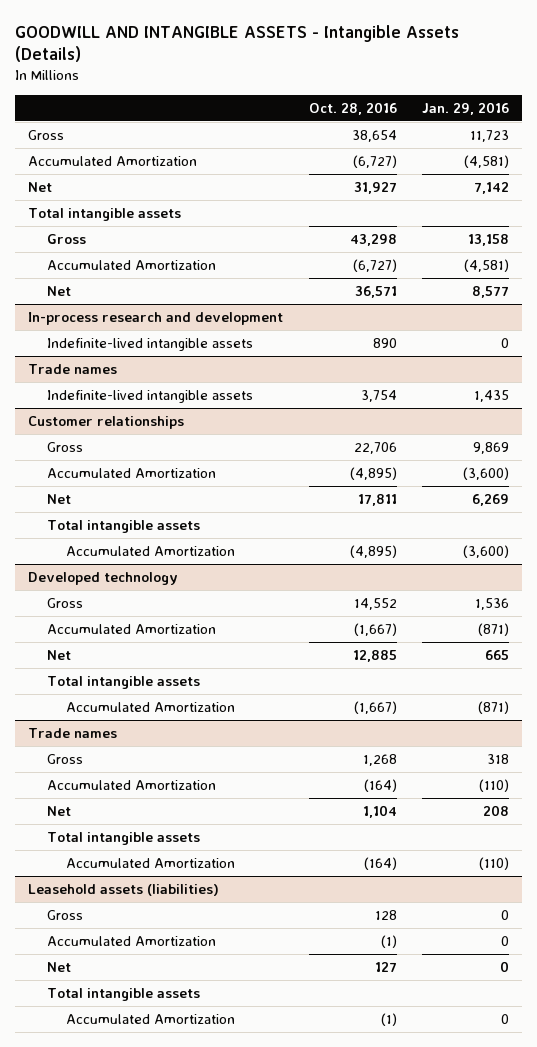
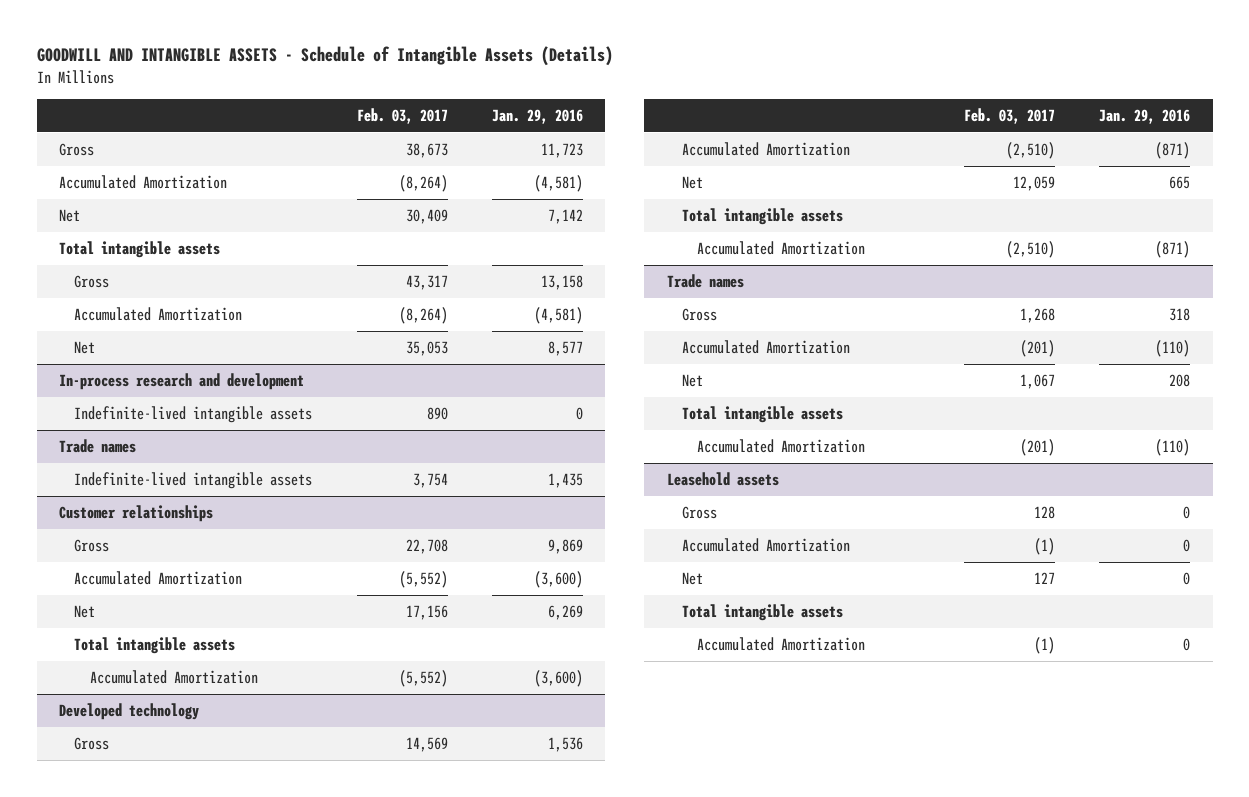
- GOODWILL AND INTANGIBLE ASSETS - Intangible Assets (Details)
+ GOODWILL AND INTANGIBLE ASSETS - Schedule of Intangible Assets (Details)
- | Oct. 28, 2016 | Jan. 29, 2016
+ | Feb. 03, 2017 | Jan. 29, 2016
- Leasehold assets (liabilities)
+ Leasehold assets

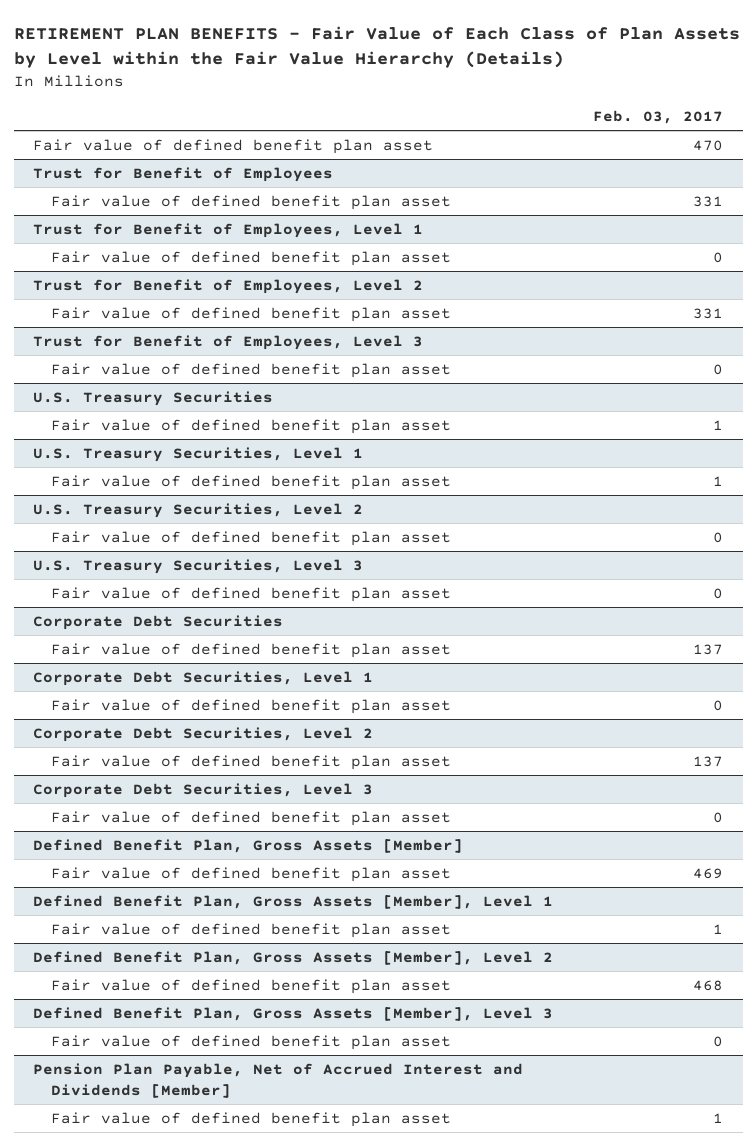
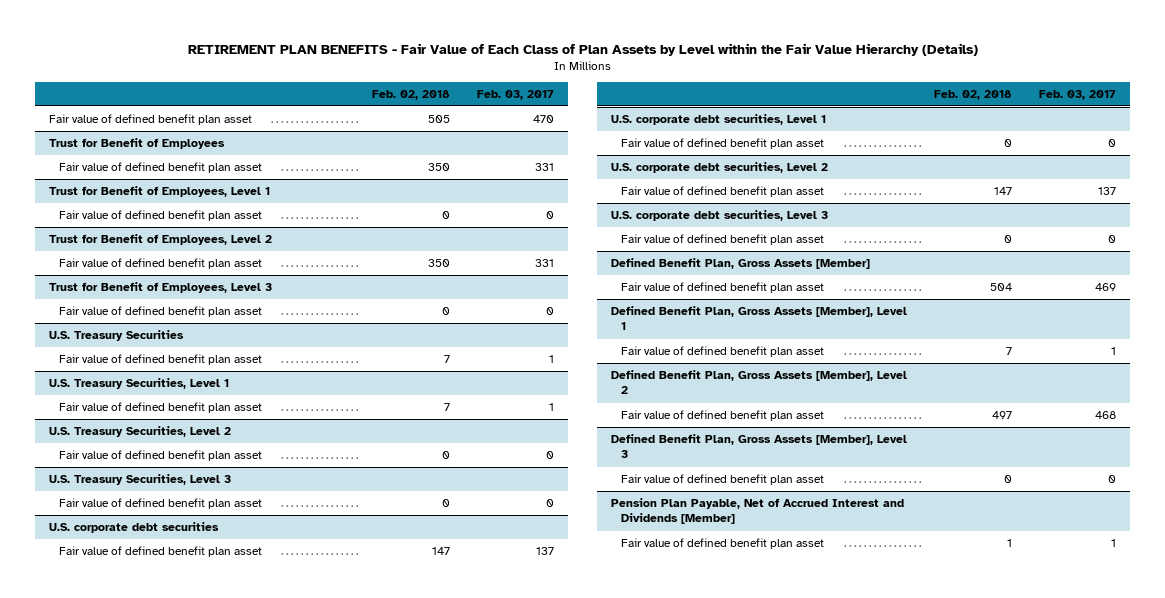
- | Feb. 03, 2017
+ | Feb. 02, 2018 | Feb. 03, 2017
- Corporate Debt Securities
+ U.S. corporate debt securities
- Corporate Debt Securities, Level 1
+ U.S. corporate debt securities, Level 1
- Corporate Debt Securities, Level 2
+ U.S. corporate debt securities, Level 2
- Corporate Debt Securities, Level 3
+ U.S. corporate debt securities, Level 3

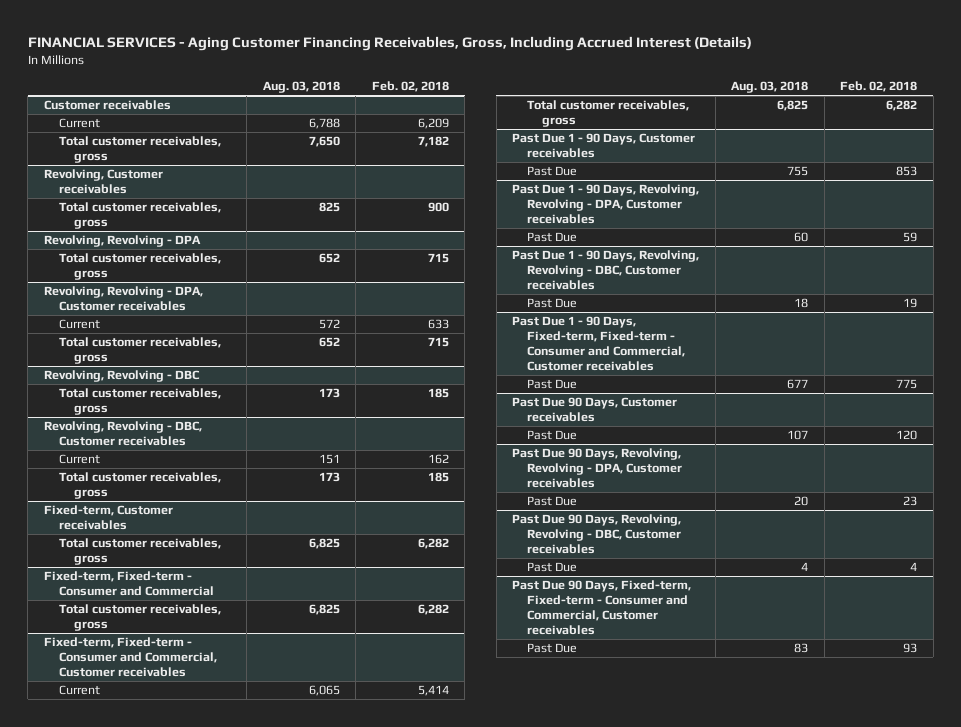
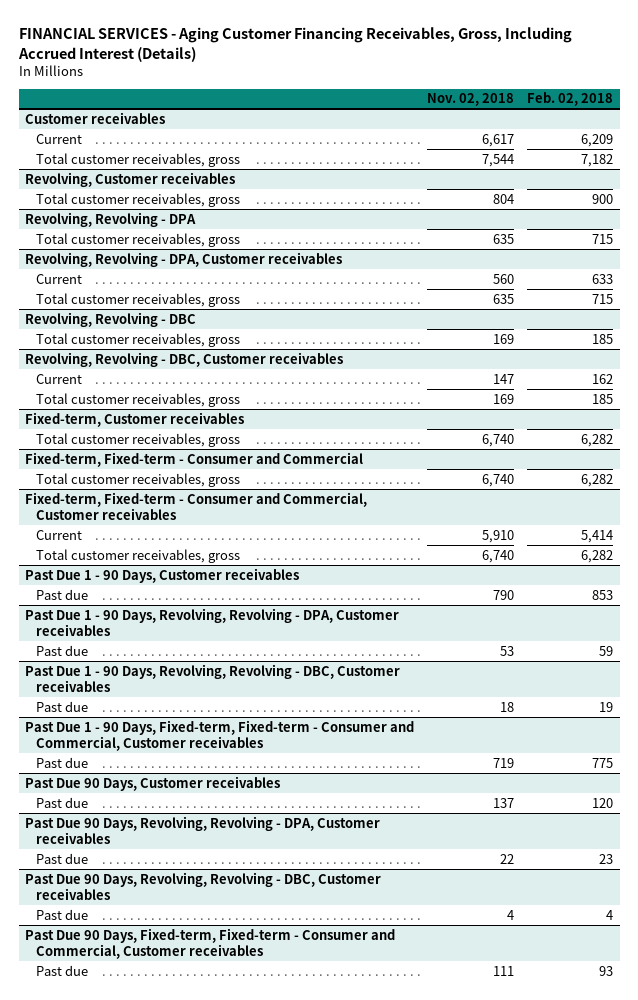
- | Aug. 03, 2018 | Feb. 02, 2018
+ | Nov. 02, 2018 | Feb. 02, 2018
@ Past Due 1 - 90 Days, Customer receivables
- Past Due | 755 | 853
+ Past due | 790 | 853
@ Past Due 1 - 90 Days, Revolving, Revolving - DPA, Customer receivables
- Past Due | 60 | 59
+ Past due | 53 | 59
@ Past Due 1 - 90 Days, Revolving, Revolving - DBC, Customer receivables
- Past Due | 18 | 19
+ Past due | 18 | 19
@ Past Due 1 - 90 Days, Fixed-term, Fixed-term - Consumer and Commercial, Customer receivables
- Past Due | 677 | 775
+ Past due | 719 | 775
@ Past Due 90 Days, Customer receivables
- Past Due | 107 | 120
+ Past due | 137 | 120
@ Past Due 90 Days, Revolving, Revolving - DPA, Customer receivables
- Past Due | 20 | 23
+ Past due | 22 | 23
@ Past Due 90 Days, Revolving, Revolving - DBC, Customer receivables
- Past Due | 4 | 4
+ Past due | 4 | 4
@ Past Due 90 Days, Fixed-term, Fixed-term - Consumer and Commercial, Customer receivables
- Past Due | 83 | 93
+ Past due | 111 | 93

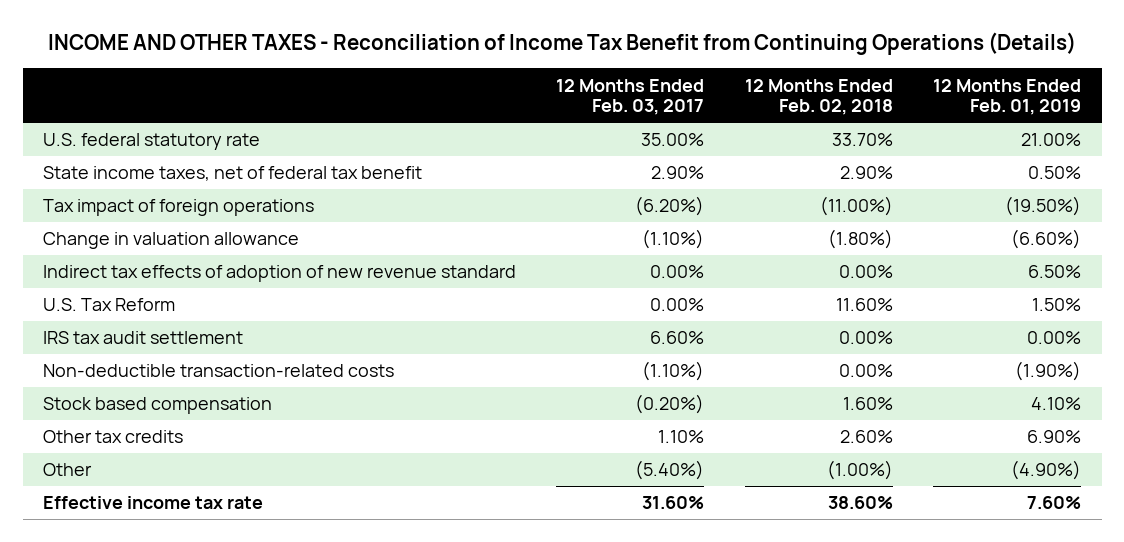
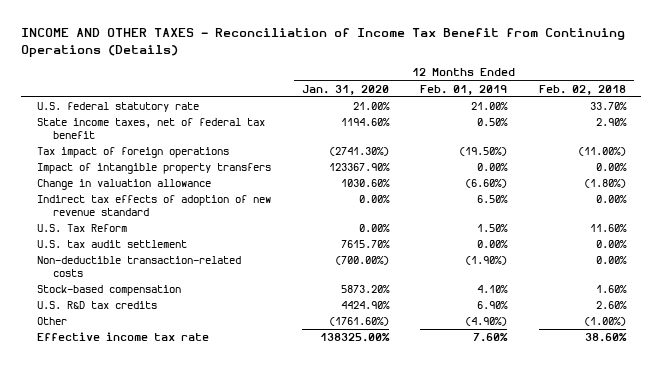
- | 12 Months Ended Feb. 03, 2017 | 12 Months Ended Feb. 02, 2018 | 12 Months Ended Feb. 01, 2019
+ | 12 Months Ended Jan. 31, 2020 | 12 Months Ended Feb. 01, 2019 | 12 Months Ended Feb. 02, 2018
+ Impact of intangible property transfers | 123367.90% | 0.00% | 0.00%
- IRS tax audit settlement | 6.60% | 0.00% | 0.00%
+ U.S. tax audit settlement | 7615.70% | 0.00% | 0.00%
- Stock based compensation | (0.20%) | 1.60% | 4.10%
- Other tax credits | 1.10% | 2.60% | 6.90%
+ Stock-based compensation | 5873.20% | 4.10% | 1.60%
+ U.S. R&D tax credits | 4424.90% | 6.90% | 2.60%

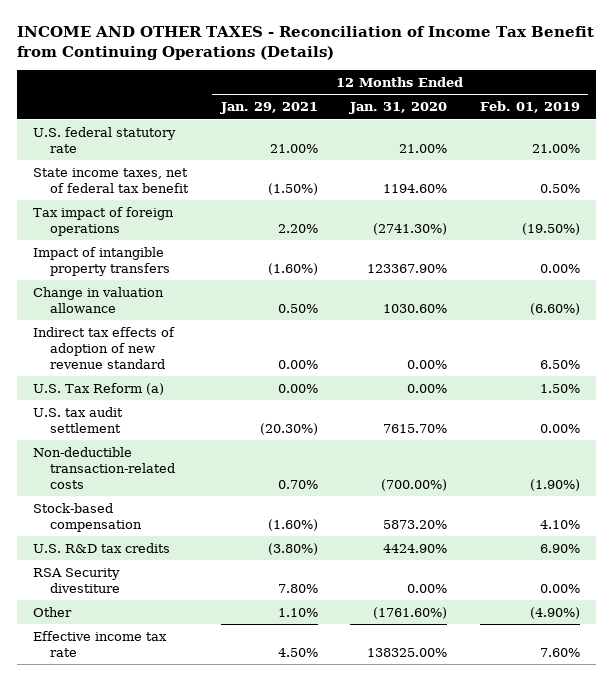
- | 12 Months Ended Jan. 31, 2020 | 12 Months Ended Feb. 01, 2019 | 12 Months Ended Feb. 02, 2018
+ | 12 Months Ended Jan. 29, 2021 | 12 Months Ended Jan. 31, 2020 | 12 Months Ended Feb. 01, 2019
- U.S. Tax Reform | 0.00% | 1.50% | 11.60%
+ U.S. Tax Reform (a) | 0.00% | 0.00% | 1.50%
+ RSA Security divestiture | 7.80% | 0.00% | 0.00%

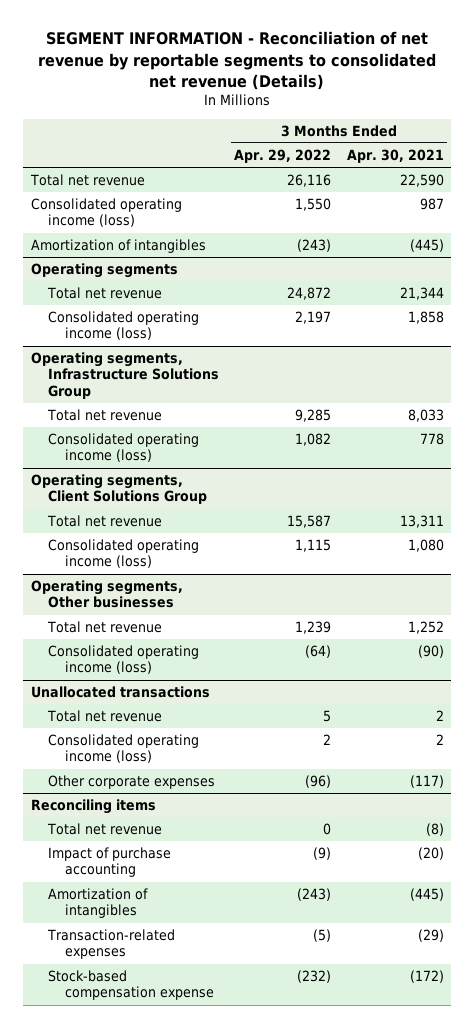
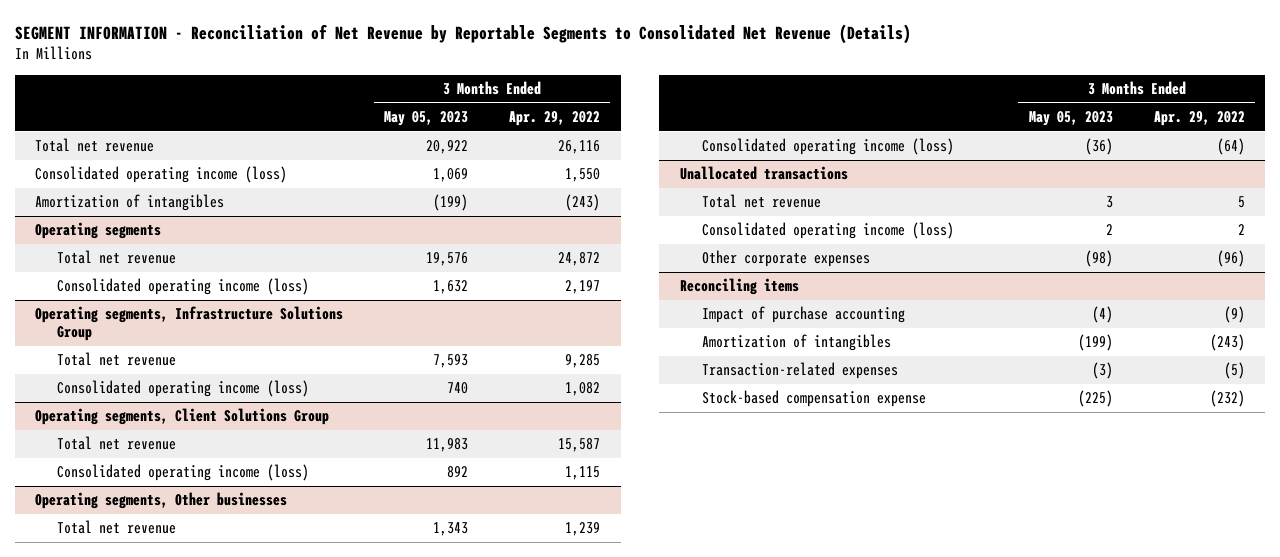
- SEGMENT INFORMATION - Reconciliation of net revenue by reportable segments to consolidated net revenue (Details)
+ SEGMENT INFORMATION - Reconciliation of Net Revenue by Reportable Segments to Consolidated Net Revenue (Details)
- | 3 Months Ended Apr. 29, 2022 | 3 Months Ended Apr. 30, 2021
+ | 3 Months Ended May 05, 2023 | 3 Months Ended Apr. 29, 2022
@ Reconciling items
- Total net revenue | 0 | (8)

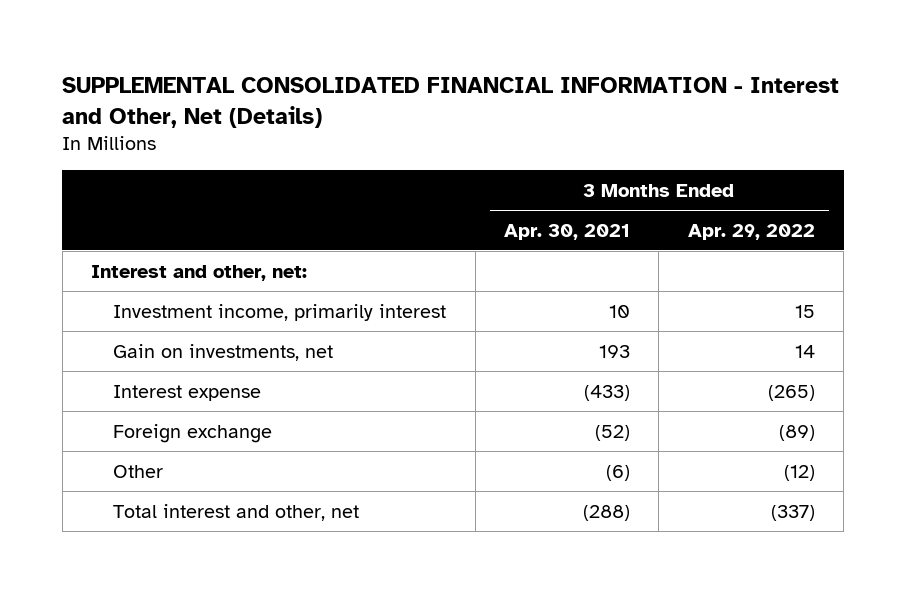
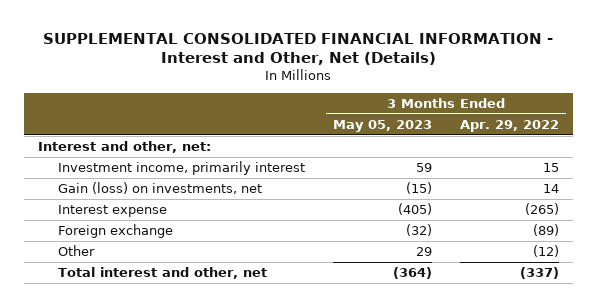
- | 3 Months Ended Apr. 30, 2021 | 3 Months Ended Apr. 29, 2022
+ | 3 Months Ended May 05, 2023 | 3 Months Ended Apr. 29, 2022
- Gain on investments, net | 193 | 14
+ Gain (loss) on investments, net | (15) | 14

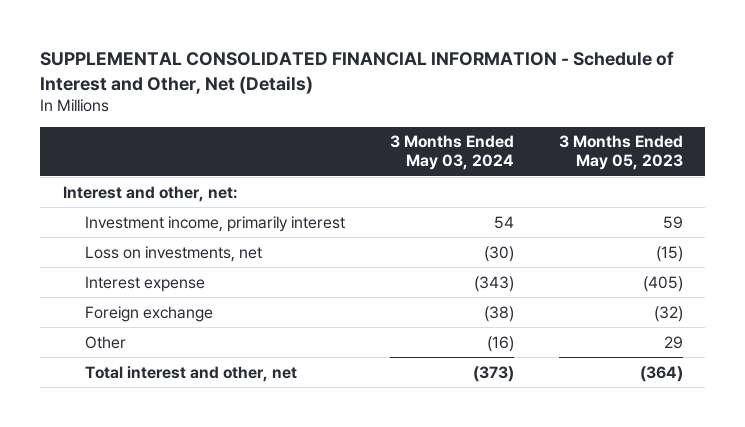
- SUPPLEMENTAL CONSOLIDATED FINANCIAL INFORMATION - Interest and Other, Net (Details)
+ SUPPLEMENTAL CONSOLIDATED FINANCIAL INFORMATION - Schedule of Interest and Other, Net (Details)
- | 3 Months Ended May 05, 2023 | 3 Months Ended Apr. 29, 2022
+ | 3 Months Ended May 03, 2024 | 3 Months Ended May 05, 2023
- Gain (loss) on investments, net | (15) | 14
+ Loss on investments, net | (30) | (15)

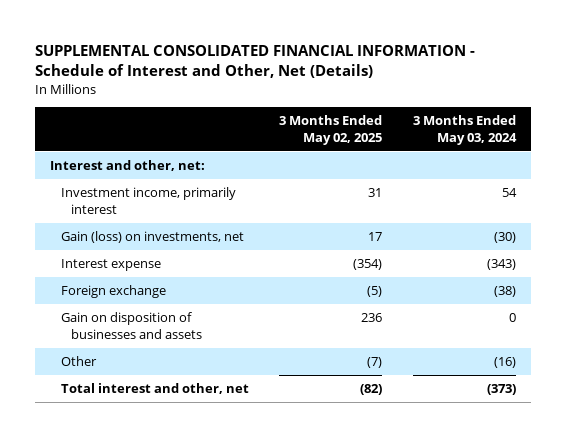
- | 3 Months Ended May 03, 2024 | 3 Months Ended May 05, 2023
+ | 3 Months Ended May 02, 2025 | 3 Months Ended May 03, 2024
- Loss on investments, net | (30) | (15)
+ Gain (loss) on investments, net | 17 | (30)
+ Gain on disposition of businesses and assets | 236 | 0

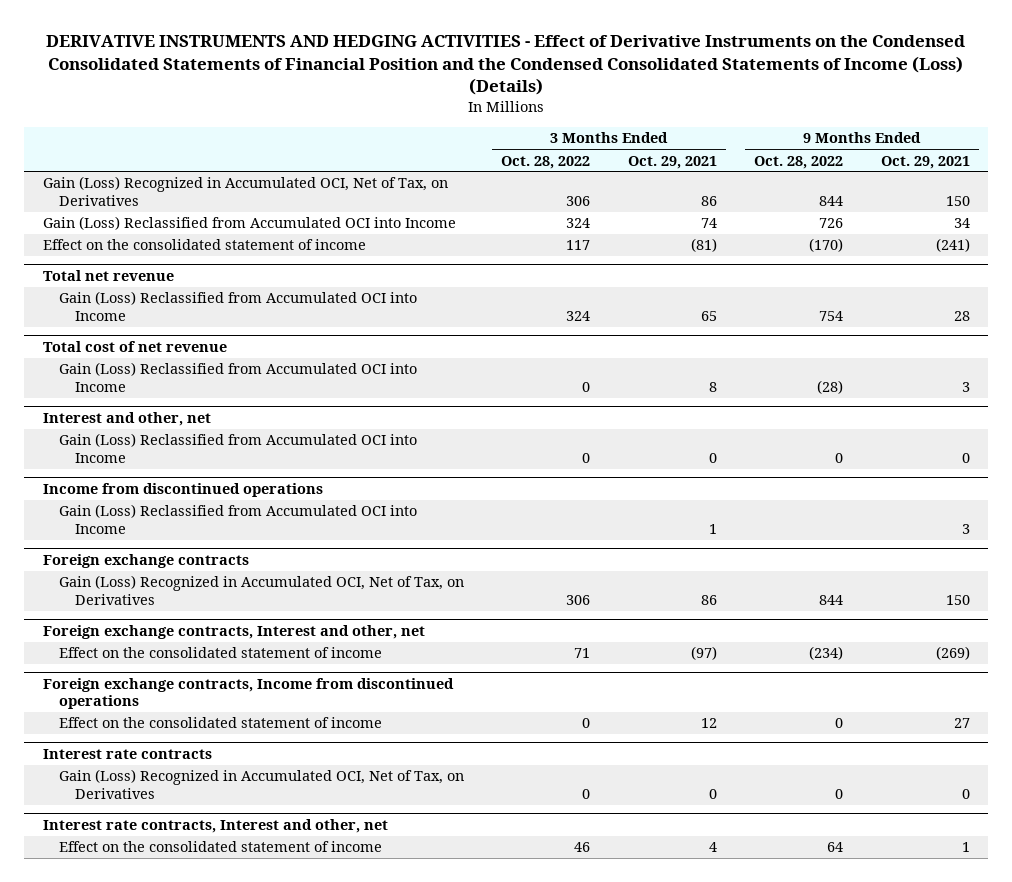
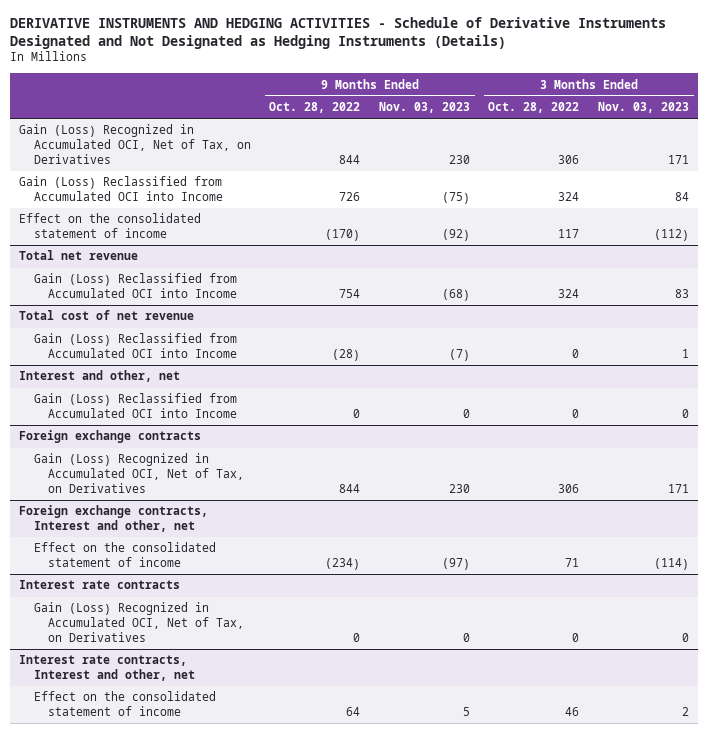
- DERIVATIVE INSTRUMENTS AND HEDGING ACTIVITIES - Effect of Derivative Instruments on the Condensed Consolidated Statements of Financial Position and the Condensed Consolidated Statements of Income (Loss) (Details)
+ DERIVATIVE INSTRUMENTS AND HEDGING ACTIVITIES - Schedule of Derivative Instruments Designated and Not Designated as Hedging Instruments (Details)
- | 3 Months Ended Oct. 28, 2022 | 3 Months Ended Oct. 29, 2021 | 9 Months Ended Oct. 28, 2022 | 9 Months Ended Oct. 29, 2021
+ | 9 Months Ended Oct. 28, 2022 | 9 Months Ended Nov. 03, 2023 | 3 Months Ended Oct. 28, 2022 | 3 Months Ended Nov. 03, 2023
- Income from discontinued operations
- Gain (Loss) Reclassified from Accumulated OCI into Income | | 1 | | 3
- Foreign exchange contracts, Income from discontinued operations
- Effect on the consolidated statement of income | 0 | 12 | 0 | 27

